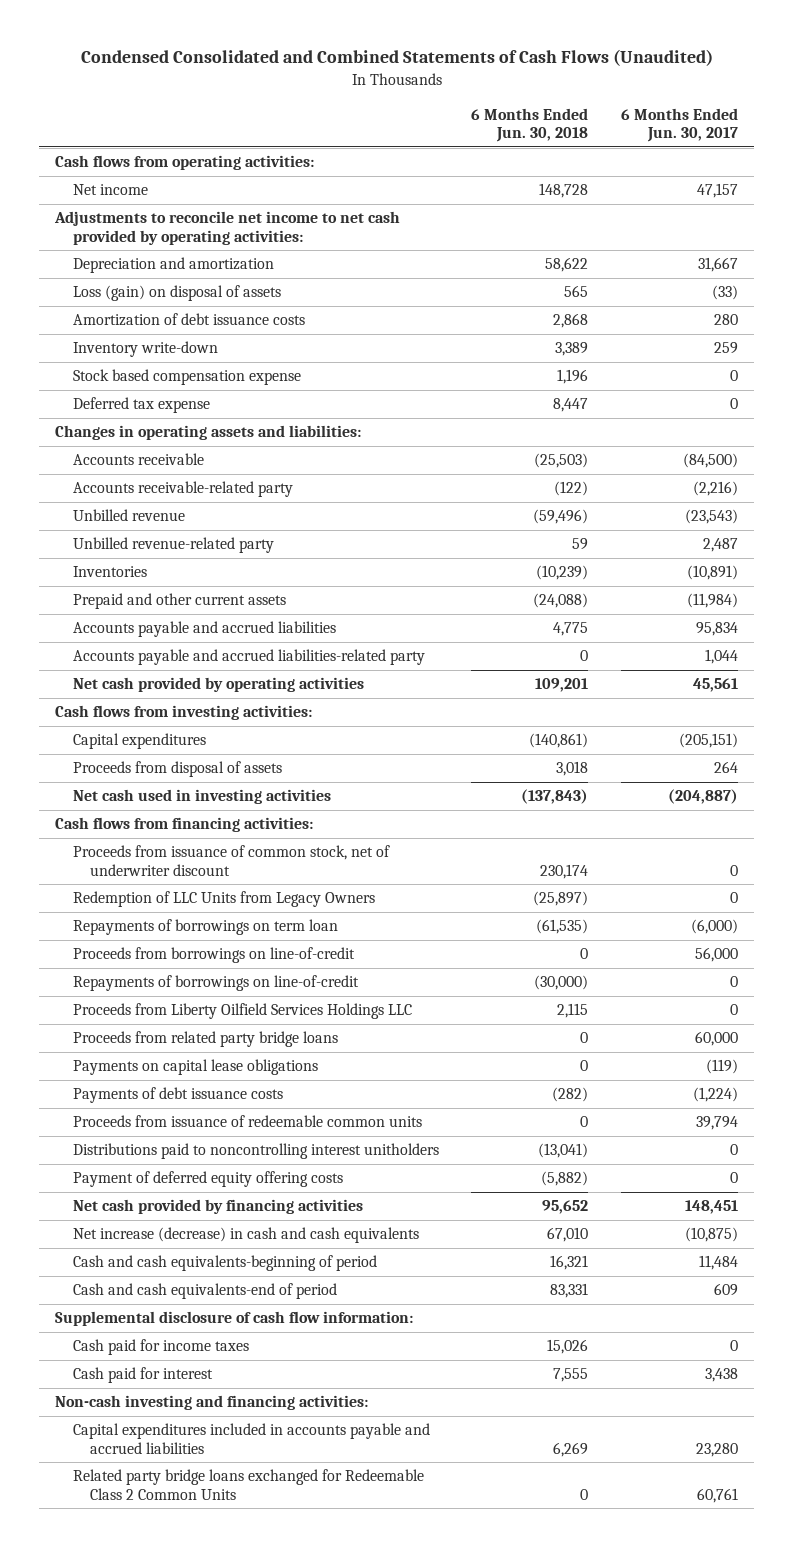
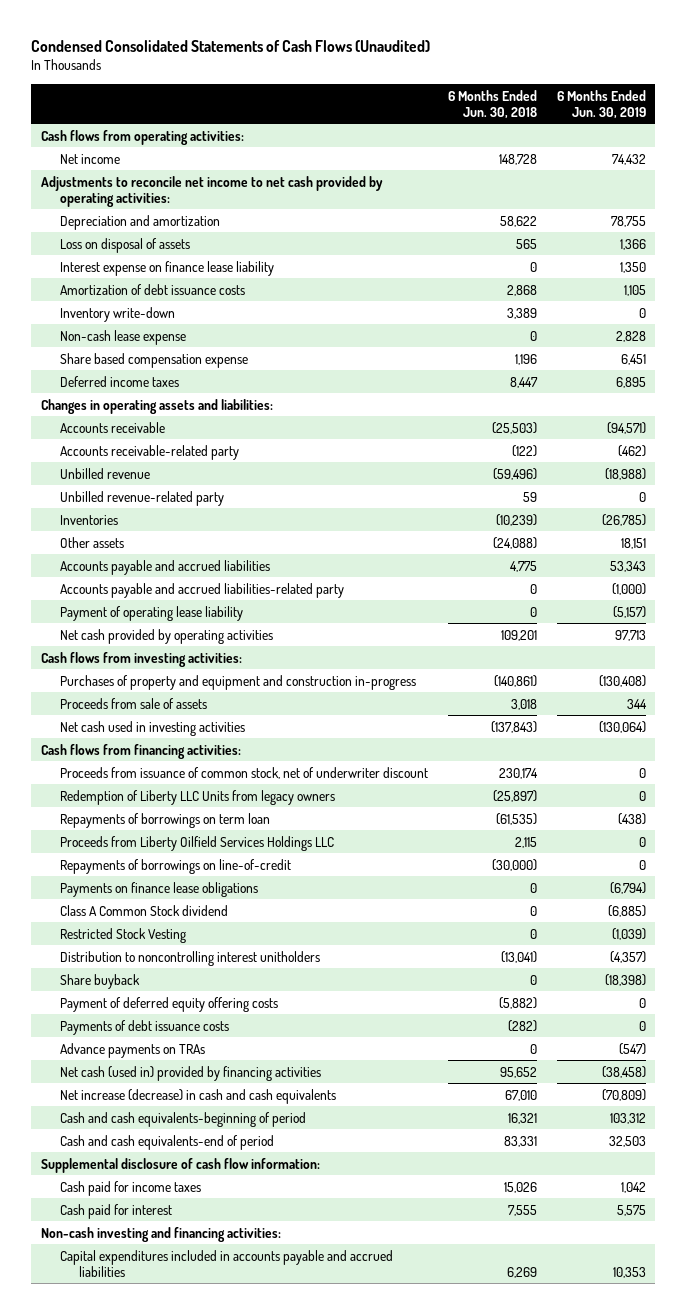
- Condensed Consolidated and Combined Statements of Cash Flows (Unaudited)
+ Condensed Consolidated Statements of Cash Flows (Unaudited)
- | 6 Months Ended Jun. 30, 2018 | 6 Months Ended Jun. 30, 2017
+ | 6 Months Ended Jun. 30, 2018 | 6 Months Ended Jun. 30, 2019
- Loss (gain) on disposal of assets | 565 | (33)
+ Loss on disposal of assets | 565 | 1,366
+ Interest expense on finance lease liability | 0 | 1,350
- Stock based compensation expense | 1,196 | 0
- Deferred tax expense | 8,447 | 0
+ Non-cash lease expense | 0 | 2,828
+ Share based compensation expense | 1,196 | 6,451
+ Deferred income taxes | 8,447 | 6,895
- Prepaid and other current assets | (24,088) | (11,984)
+ Other assets | (24,088) | 18,151
+ Payment of operating lease liability | 0 | (5,157)
- Capital expenditures | (140,861) | (205,151)
- Proceeds from disposal of assets | 3,018 | 264
+ Purchases of property and equipment and construction in-progress | (140,861) | (130,408)
+ Proceeds from sale of assets | 3,018 | 344
- Redemption of LLC Units from Legacy Owners | (25,897) | 0
+ Redemption of Liberty LLC Units from legacy owners | (25,897) | 0
- Proceeds from borrowings on line-of-credit | 0 | 56,000
- Proceeds from related party bridge loans | 0 | 60,000
- Payments on capital lease obligations | 0 | (119)
- Proceeds from issuance of redeemable common units | 0 | 39,794
- Distributions paid to noncontrolling interest unitholders | (13,041) | 0
moved down: Repayments of borrowings on line-of-credit | (30,000) | 0
+ Payments on finance lease obligations | 0 | (6,794)
+ Class A Common Stock dividend | 0 | (6,885)
+ Restricted Stock Vesting | 0 | (1,039)
+ Distribution to noncontrolling interest unitholders | (13,041) | (4,357)
+ Share buyback | 0 | (18,398)
- Net cash provided by financing activities | 95,652 | 148,451
moved down: Payments of debt issuance costs | (282) | 0
+ Advance payments on TRAs | 0 | (547)
+ Net cash (used in) provided by financing activities | 95,652 | (38,458)
- Related party bridge loans exchanged for Redeemable Class 2 Common Units | 0 | 60,761

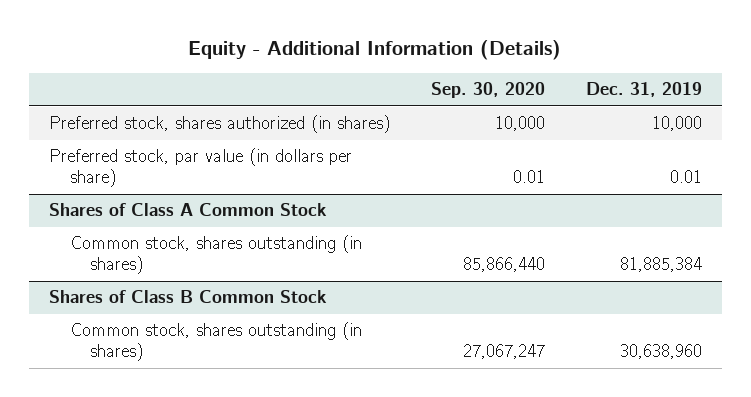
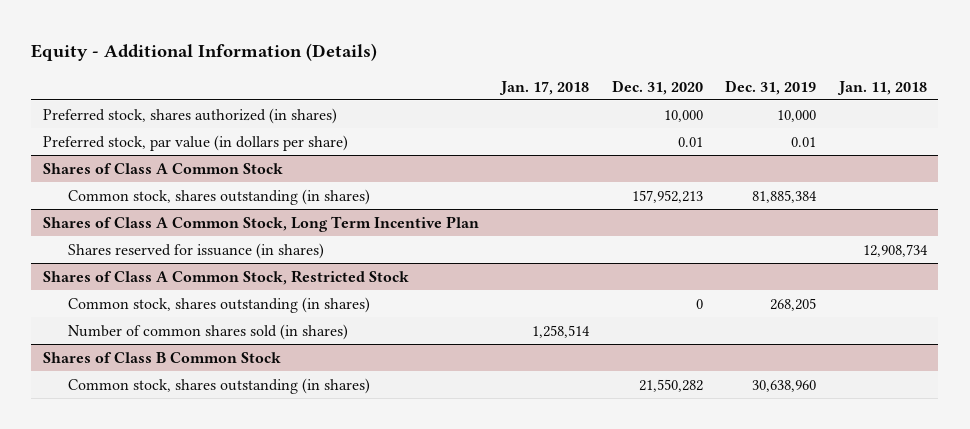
- | Sep. 30, 2020 | Dec. 31, 2019
+ | Jan. 17, 2018 | Dec. 31, 2020 | Dec. 31, 2019 | Jan. 11, 2018
+ Shares of Class A Common Stock, Long Term Incentive Plan
+ Shares reserved for issuance (in shares) | | | | 12,908,734
+ Shares of Class A Common Stock, Restricted Stock
+ Common stock, shares outstanding (in shares) | | 0 | 268,205 |
+ Number of common shares sold (in shares) | 1,258,514 | | |

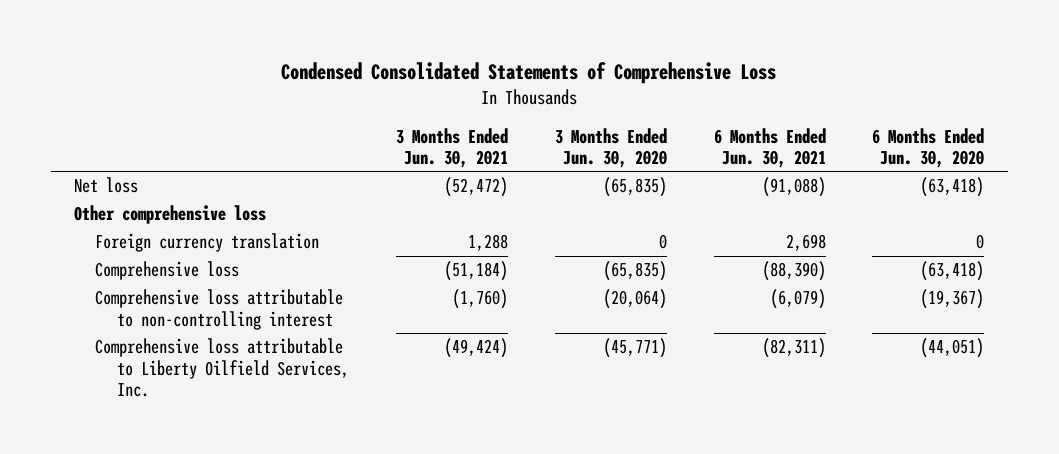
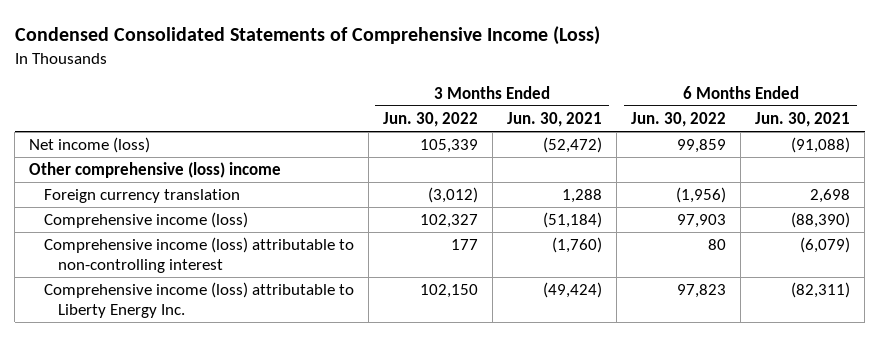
- Condensed Consolidated Statements of Comprehensive Loss
+ Condensed Consolidated Statements of Comprehensive Income (Loss)
- | 3 Months Ended Jun. 30, 2021 | 3 Months Ended Jun. 30, 2020 | 6 Months Ended Jun. 30, 2021 | 6 Months Ended Jun. 30, 2020
+ | 3 Months Ended Jun. 30, 2022 | 3 Months Ended Jun. 30, 2021 | 6 Months Ended Jun. 30, 2022 | 6 Months Ended Jun. 30, 2021
- Net loss | (52,472) | (65,835) | (91,088) | (63,418)
- Other comprehensive loss
+ Net income (loss) | 105,339 | (52,472) | 99,859 | (91,088)
+ Other comprehensive (loss) income
- Comprehensive loss | (51,184) | (65,835) | (88,390) | (63,418)
- Comprehensive loss attributable to non-controlling interest | (1,760) | (20,064) | (6,079) | (19,367)
- Comprehensive loss attributable to Liberty Oilfield Services, Inc. | (49,424) | (45,771) | (82,311) | (44,051)
+ Comprehensive income (loss) | 102,327 | (51,184) | 97,903 | (88,390)
+ Comprehensive income (loss) attributable to non-controlling interest | 177 | (1,760) | 80 | (6,079)
+ Comprehensive income (loss) attributable to Liberty Energy Inc. | 102,150 | (49,424) | 97,823 | (82,311)

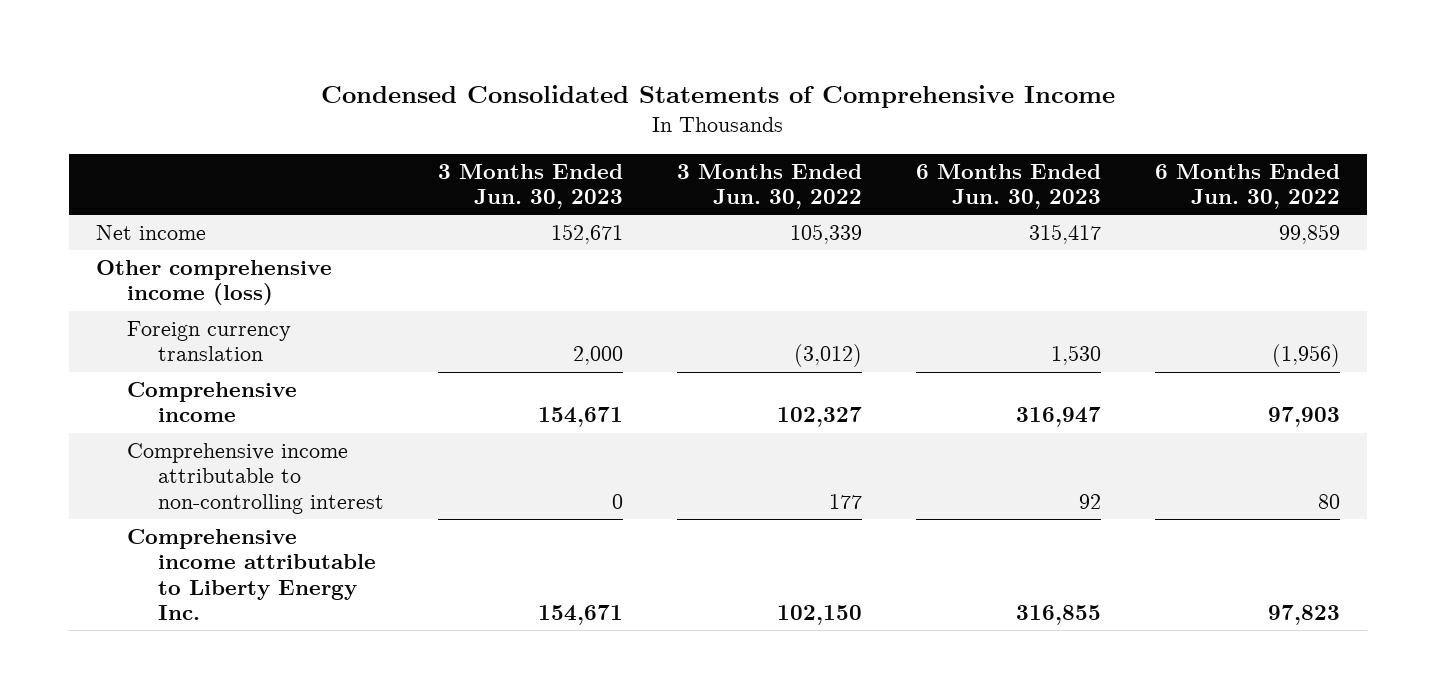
- Condensed Consolidated Statements of Comprehensive Income (Loss)
+ Condensed Consolidated Statements of Comprehensive Income
- | 3 Months Ended Jun. 30, 2022 | 3 Months Ended Jun. 30, 2021 | 6 Months Ended Jun. 30, 2022 | 6 Months Ended Jun. 30, 2021
+ | 3 Months Ended Jun. 30, 2023 | 3 Months Ended Jun. 30, 2022 | 6 Months Ended Jun. 30, 2023 | 6 Months Ended Jun. 30, 2022
- Net income (loss) | 105,339 | (52,472) | 99,859 | (91,088)
- Other comprehensive (loss) income
+ Net income | 152,671 | 105,339 | 315,417 | 99,859
+ Other comprehensive income (loss)
- Comprehensive income (loss) | 102,327 | (51,184) | 97,903 | (88,390)
- Comprehensive income (loss) attributable to non-controlling interest | 177 | (1,760) | 80 | (6,079)
- Comprehensive income (loss) attributable to Liberty Energy Inc. | 102,150 | (49,424) | 97,823 | (82,311)
+ Comprehensive income | 154,671 | 102,327 | 316,947 | 97,903
+ Comprehensive income attributable to non-controlling interest | 0 | 177 | 92 | 80
+ Comprehensive income attributable to Liberty Energy Inc. | 154,671 | 102,150 | 316,855 | 97,823

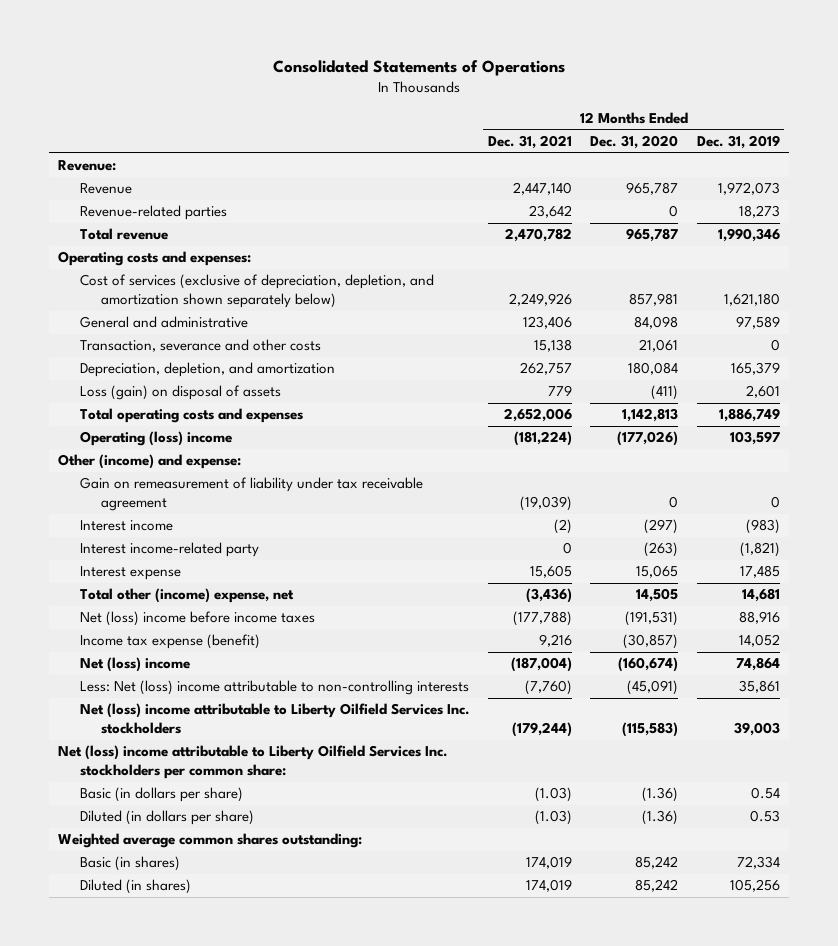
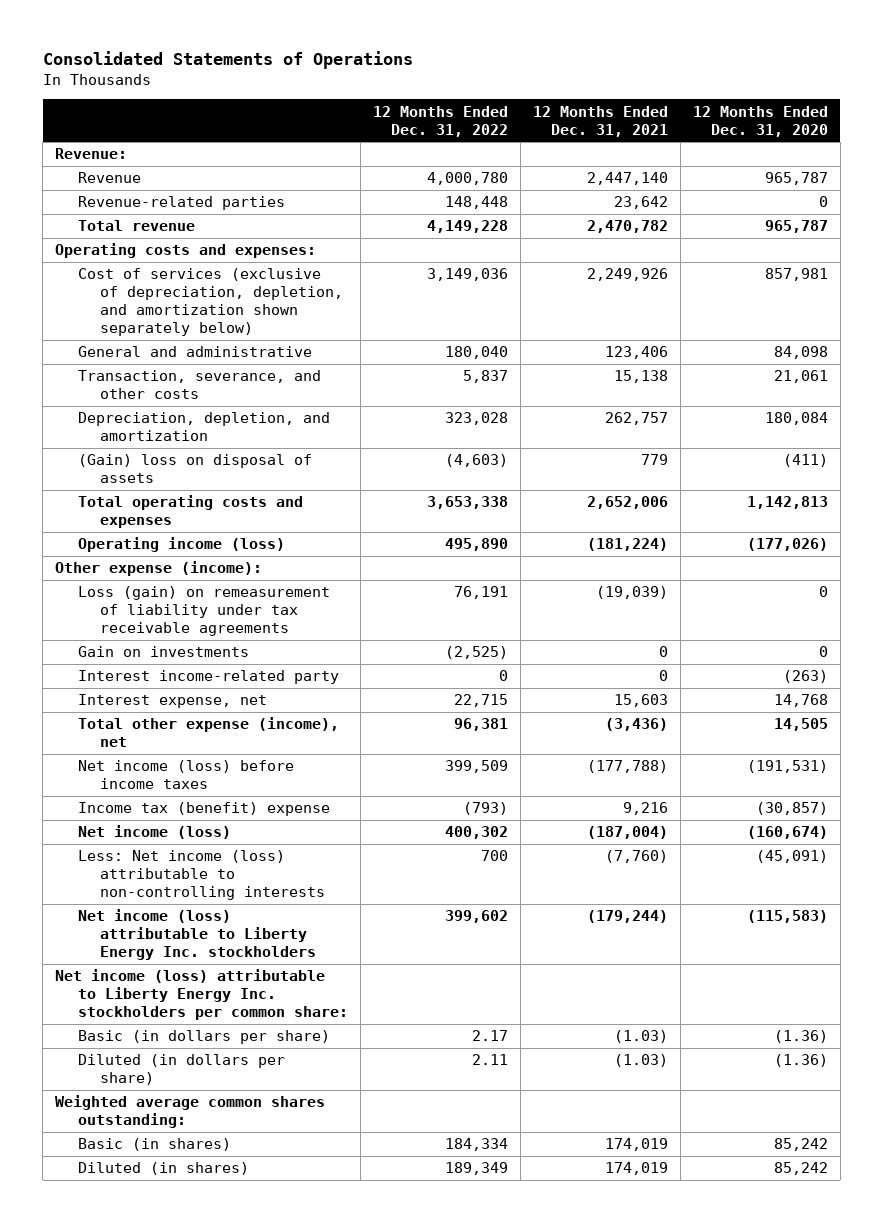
- | 12 Months Ended Dec. 31, 2021 | 12 Months Ended Dec. 31, 2020 | 12 Months Ended Dec. 31, 2019
+ | 12 Months Ended Dec. 31, 2022 | 12 Months Ended Dec. 31, 2021 | 12 Months Ended Dec. 31, 2020
- Transaction, severance and other costs | 15,138 | 21,061 | 0
+ Transaction, severance, and other costs | 5,837 | 15,138 | 21,061
- Loss (gain) on disposal of assets | 779 | (411) | 2,601
+ (Gain) loss on disposal of assets | (4,603) | 779 | (411)
- Operating (loss) income | (181,224) | (177,026) | 103,597
- Other (income) and expense:
- Gain on remeasurement of liability under tax receivable agreement | (19,039) | 0 | 0
- Interest income | (2) | (297) | (983)
+ Operating income (loss) | 495,890 | (181,224) | (177,026)
+ Other expense (income):
+ Loss (gain) on remeasurement of liability under tax receivable agreements | 76,191 | (19,039) | 0
+ Gain on investments | (2,525) | 0 | 0
- Interest expense | 15,605 | 15,065 | 17,485
- Total other (income) expense, net | (3,436) | 14,505 | 14,681
- Net (loss) income before income taxes | (177,788) | (191,531) | 88,916
- Income tax expense (benefit) | 9,216 | (30,857) | 14,052
- Net (loss) income | (187,004) | (160,674) | 74,864
- Less: Net (loss) income attributable to non-controlling interests | (7,760) | (45,091) | 35,861
- Net (loss) income attributable to Liberty Oilfield Services Inc. stockholders | (179,244) | (115,583) | 39,003
- Net (loss) income attributable to Liberty Oilfield Services Inc. stockholders per common share:
+ Interest expense, net | 22,715 | 15,603 | 14,768
+ Total other expense (income), net | 96,381 | (3,436) | 14,505
+ Net income (loss) before income taxes | 399,509 | (177,788) | (191,531)
+ Income tax (benefit) expense | (793) | 9,216 | (30,857)
+ Net income (loss) | 400,302 | (187,004) | (160,674)
+ Less: Net income (loss) attributable to non-controlling interests | 700 | (7,760) | (45,091)
+ Net income (loss) attributable to Liberty Energy Inc. stockholders | 399,602 | (179,244) | (115,583)
+ Net income (loss) attributable to Liberty Energy Inc. stockholders per common share:

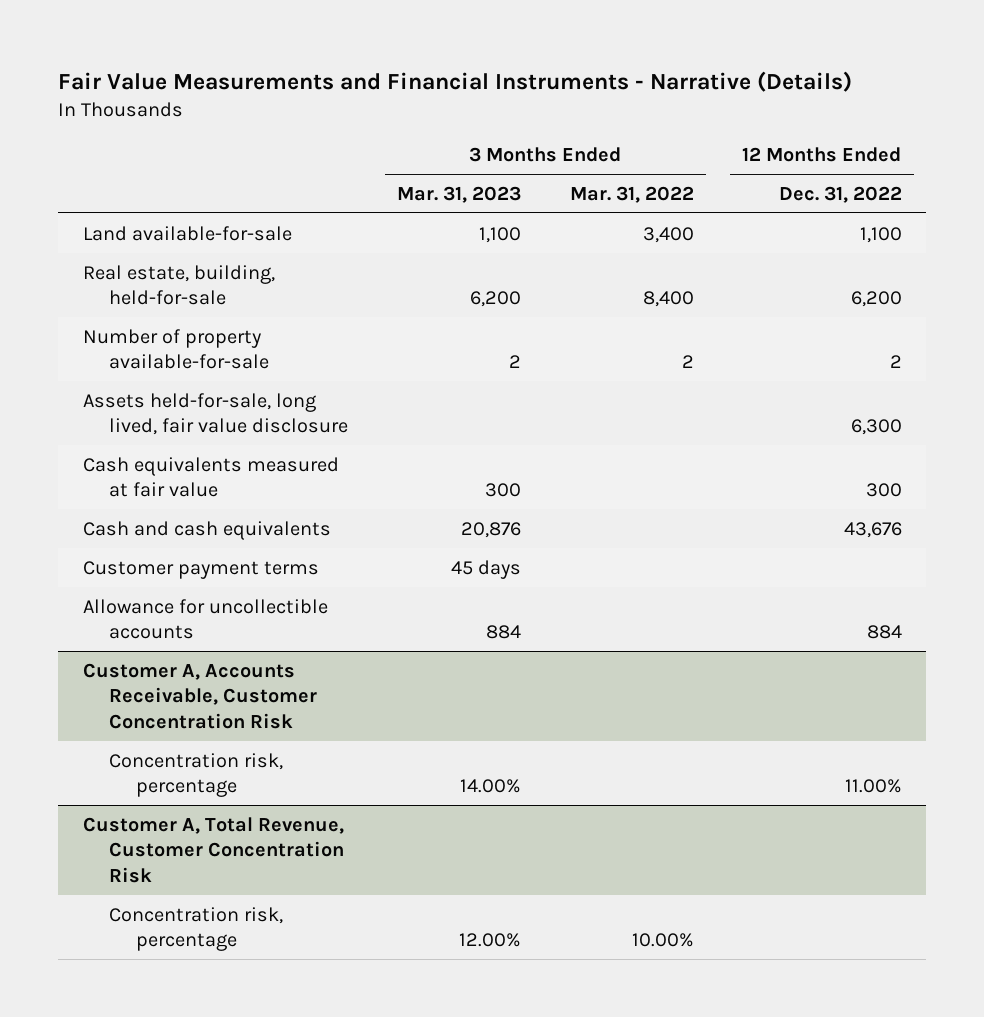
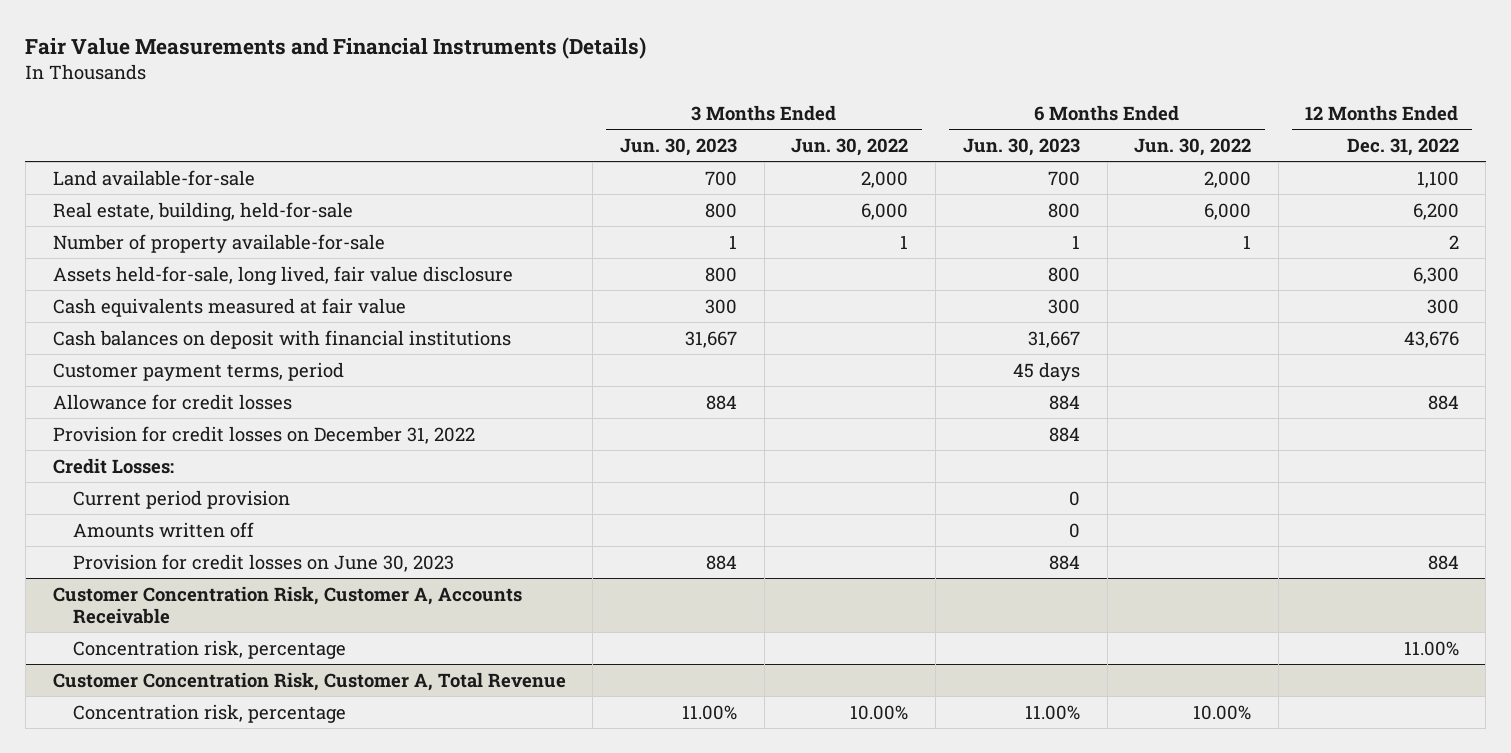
- Fair Value Measurements and Financial Instruments - Narrative (Details)
+ Fair Value Measurements and Financial Instruments (Details)
- | 3 Months Ended Mar. 31, 2023 | 3 Months Ended Mar. 31, 2022 | 12 Months Ended Dec. 31, 2022
+ | 3 Months Ended Jun. 30, 2023 | 3 Months Ended Jun. 30, 2022 | 6 Months Ended Jun. 30, 2023 | 6 Months Ended Jun. 30, 2022 | 12 Months Ended Dec. 31, 2022
- Cash and cash equivalents | 20,876 | | 43,676
- Customer payment terms | 45 days | |
- Allowance for uncollectible accounts | 884 | | 884
- Customer A, Accounts Receivable, Customer Concentration Risk
+ Cash balances on deposit with financial institutions | 31,667 | | 31,667 | | 43,676
+ Customer payment terms, period | | | 45 days | |
+ Allowance for credit losses | 884 | | 884 | | 884
+ Provision for credit losses on December 31, 2022 | | | 884 | |
+ Credit Losses:
+ Current period provision | | | 0 | |
+ Amounts written off | | | 0 | |
+ Provision for credit losses on June 30, 2023 | 884 | | 884 | | 884
+ Customer Concentration Risk, Customer A, Accounts Receivable
- Customer A, Total Revenue, Customer Concentration Risk
+ Customer Concentration Risk, Customer A, Total Revenue

